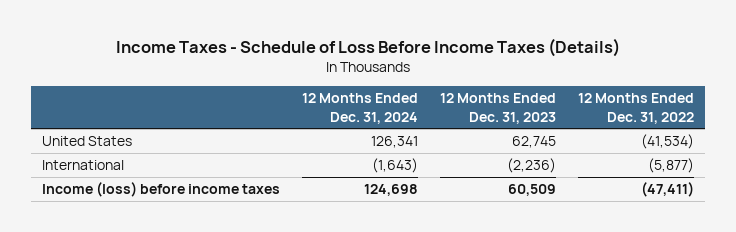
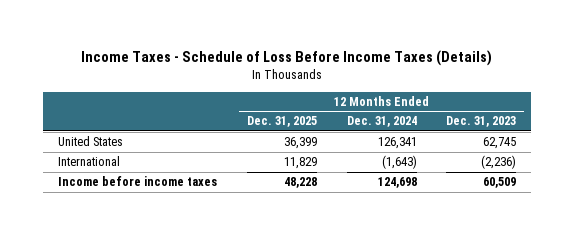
- | 12 Months Ended Dec. 31, 2024 | 12 Months Ended Dec. 31, 2023 | 12 Months Ended Dec. 31, 2022
+ | 12 Months Ended Dec. 31, 2025 | 12 Months Ended Dec. 31, 2024 | 12 Months Ended Dec. 31, 2023
- Income (loss) before income taxes | 124,698 | 60,509 | (47,411)
+ Income before income taxes | 48,228 | 124,698 | 60,509

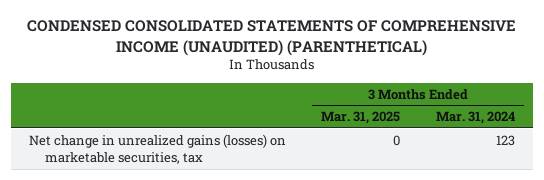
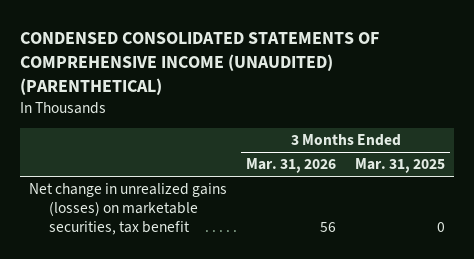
- | 3 Months Ended Mar. 31, 2025 | 3 Months Ended Mar. 31, 2024
+ | 3 Months Ended Mar. 31, 2026 | 3 Months Ended Mar. 31, 2025
- Net change in unrealized gains (losses) on marketable securities, tax | 0 | 123
+ Net change in unrealized gains (losses) on marketable securities, tax benefit | 56 | 0

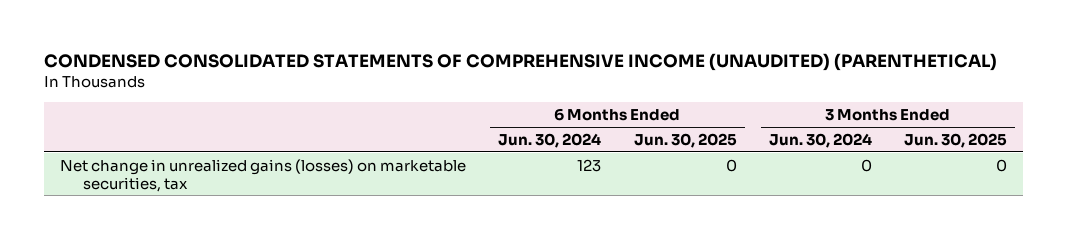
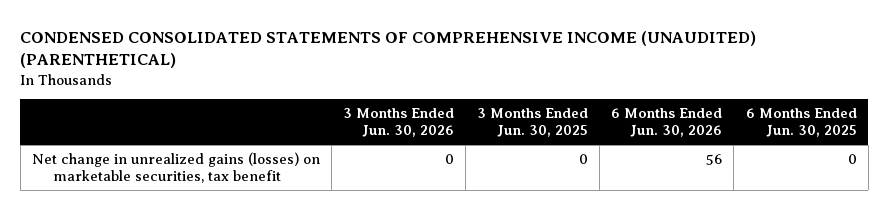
- | 6 Months Ended Jun. 30, 2024 | 6 Months Ended Jun. 30, 2025 | 3 Months Ended Jun. 30, 2024 | 3 Months Ended Jun. 30, 2025
+ | 3 Months Ended Jun. 30, 2026 | 3 Months Ended Jun. 30, 2025 | 6 Months Ended Jun. 30, 2026 | 6 Months Ended Jun. 30, 2025
- Net change in unrealized gains (losses) on marketable securities, tax | 123 | 0 | 0 | 0
+ Net change in unrealized gains (losses) on marketable securities, tax benefit | 0 | 0 | 56 | 0

